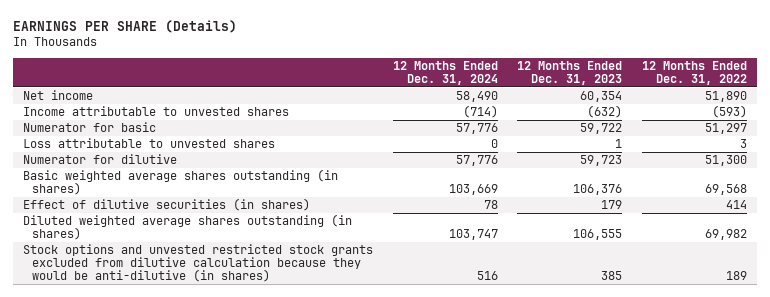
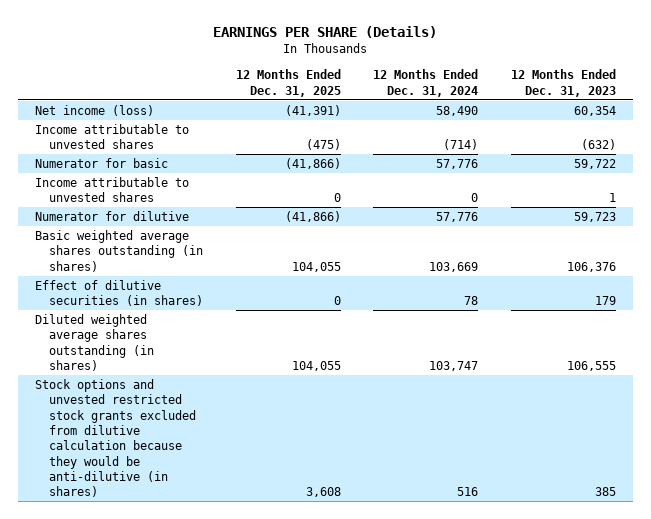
- | 12 Months Ended Dec. 31, 2024 | 12 Months Ended Dec. 31, 2023 | 12 Months Ended Dec. 31, 2022
+ | 12 Months Ended Dec. 31, 2025 | 12 Months Ended Dec. 31, 2024 | 12 Months Ended Dec. 31, 2023
- Net income | 58,490 | 60,354 | 51,890
+ Net income (loss) | (41,391) | 58,490 | 60,354
- Loss attributable to unvested shares | 0 | 1 | 3
+ Income attributable to unvested shares | 0 | 0 | 1

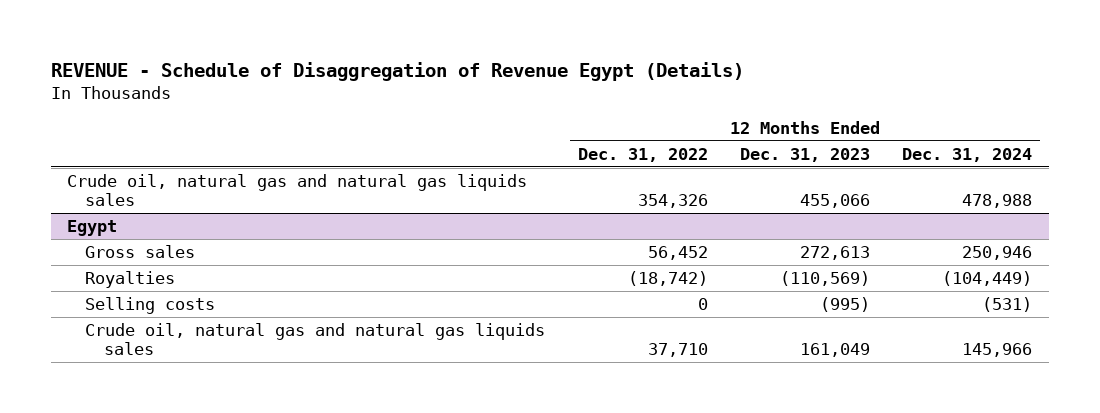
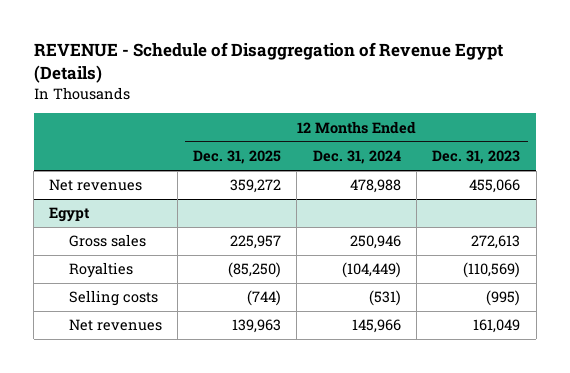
- | 12 Months Ended Dec. 31, 2022 | 12 Months Ended Dec. 31, 2023 | 12 Months Ended Dec. 31, 2024
+ | 12 Months Ended Dec. 31, 2025 | 12 Months Ended Dec. 31, 2024 | 12 Months Ended Dec. 31, 2023
- Crude oil, natural gas and natural gas liquids sales | 354,326 | 455,066 | 478,988
+ Net revenues | 359,272 | 478,988 | 455,066
@ Egypt
- Crude oil, natural gas and natural gas liquids sales | 37,710 | 161,049 | 145,966
+ Net revenues | 139,963 | 145,966 | 161,049

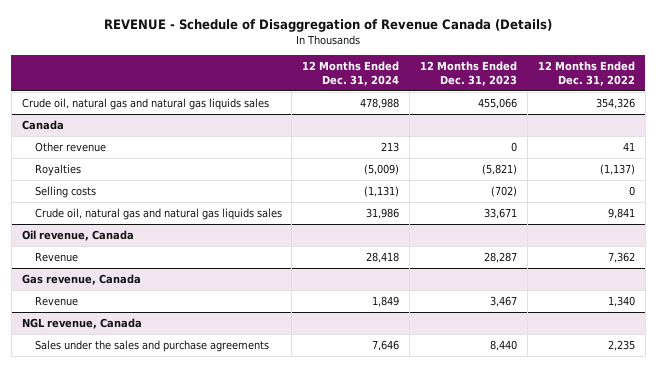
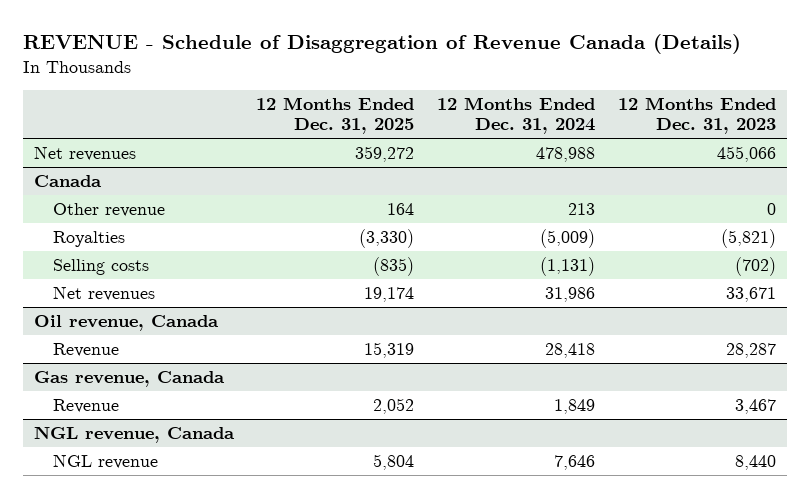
- | 12 Months Ended Dec. 31, 2024 | 12 Months Ended Dec. 31, 2023 | 12 Months Ended Dec. 31, 2022
+ | 12 Months Ended Dec. 31, 2025 | 12 Months Ended Dec. 31, 2024 | 12 Months Ended Dec. 31, 2023
- Crude oil, natural gas and natural gas liquids sales | 478,988 | 455,066 | 354,326
+ Net revenues | 359,272 | 478,988 | 455,066
@ Canada
- Crude oil, natural gas and natural gas liquids sales | 31,986 | 33,671 | 9,841
+ Net revenues | 19,174 | 31,986 | 33,671
@ NGL revenue, Canada
- Sales under the sales and purchase agreements | 7,646 | 8,440 | 2,235
+ NGL revenue | 5,804 | 7,646 | 8,440

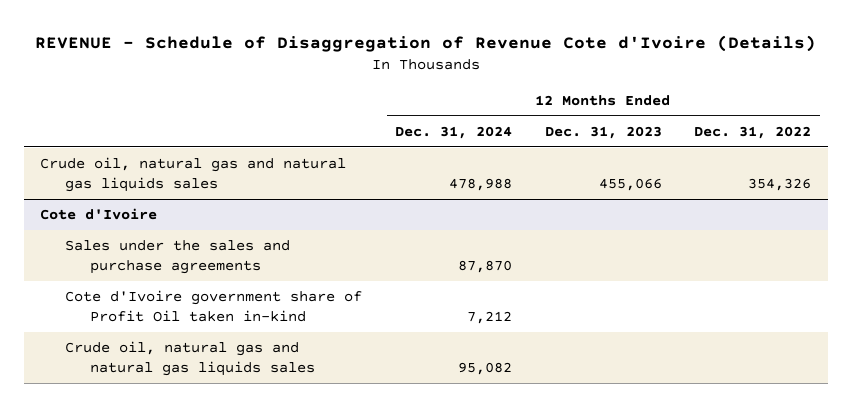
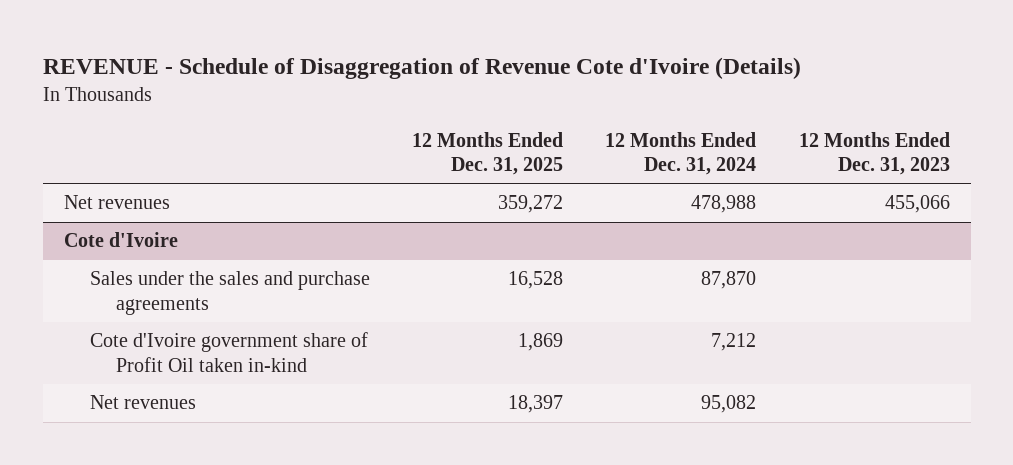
- | 12 Months Ended Dec. 31, 2024 | 12 Months Ended Dec. 31, 2023 | 12 Months Ended Dec. 31, 2022
+ | 12 Months Ended Dec. 31, 2025 | 12 Months Ended Dec. 31, 2024 | 12 Months Ended Dec. 31, 2023
- Crude oil, natural gas and natural gas liquids sales | 478,988 | 455,066 | 354,326
+ Net revenues | 359,272 | 478,988 | 455,066
@ Cote d'Ivoire
- Crude oil, natural gas and natural gas liquids sales | 95,082 | |
+ Net revenues | 18,397 | 95,082 |

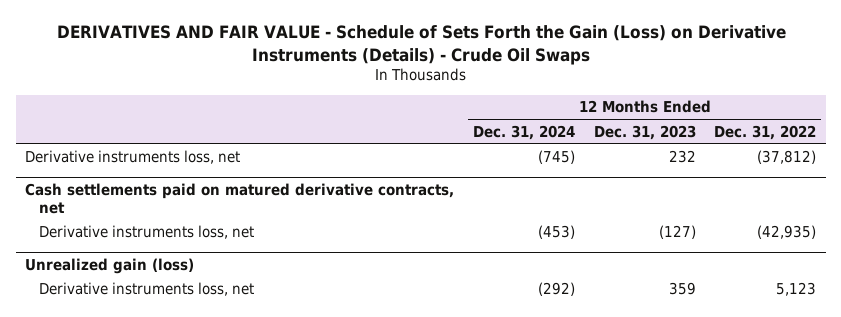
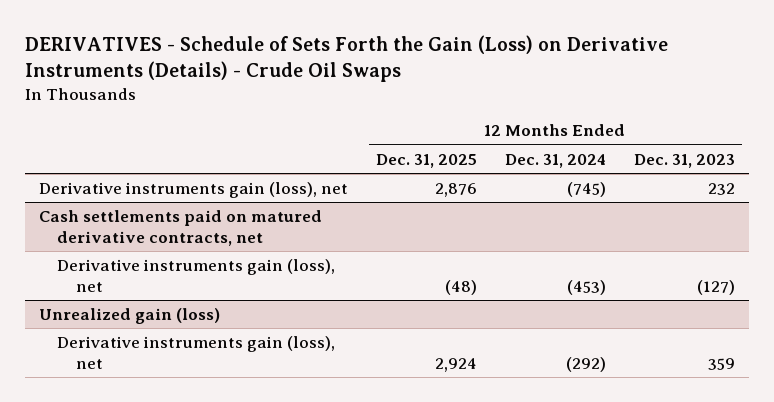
- DERIVATIVES AND FAIR VALUE - Schedule of Sets Forth the Gain (Loss) on Derivative Instruments (Details) - Crude Oil Swaps
+ DERIVATIVES - Schedule of Sets Forth the Gain (Loss) on Derivative Instruments (Details) - Crude Oil Swaps
- | 12 Months Ended Dec. 31, 2024 | 12 Months Ended Dec. 31, 2023 | 12 Months Ended Dec. 31, 2022
+ | 12 Months Ended Dec. 31, 2025 | 12 Months Ended Dec. 31, 2024 | 12 Months Ended Dec. 31, 2023
- Derivative instruments loss, net | (745) | 232 | (37,812)
+ Derivative instruments gain (loss), net | 2,876 | (745) | 232
@ Cash settlements paid on matured derivative contracts, net
- Derivative instruments loss, net | (453) | (127) | (42,935)
+ Derivative instruments gain (loss), net | (48) | (453) | (127)
@ Unrealized gain (loss)
- Derivative instruments loss, net | (292) | 359 | 5,123
+ Derivative instruments gain (loss), net | 2,924 | (292) | 359

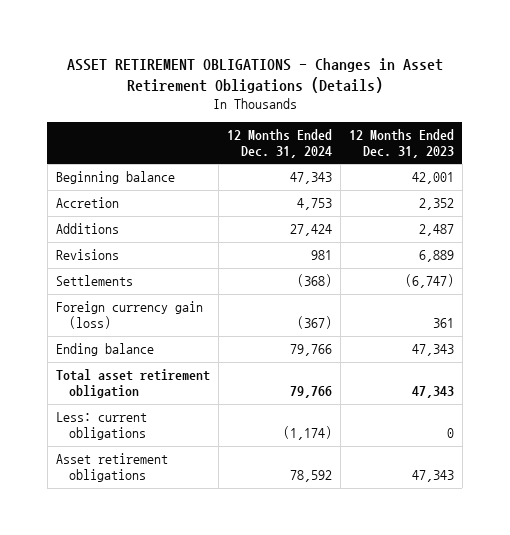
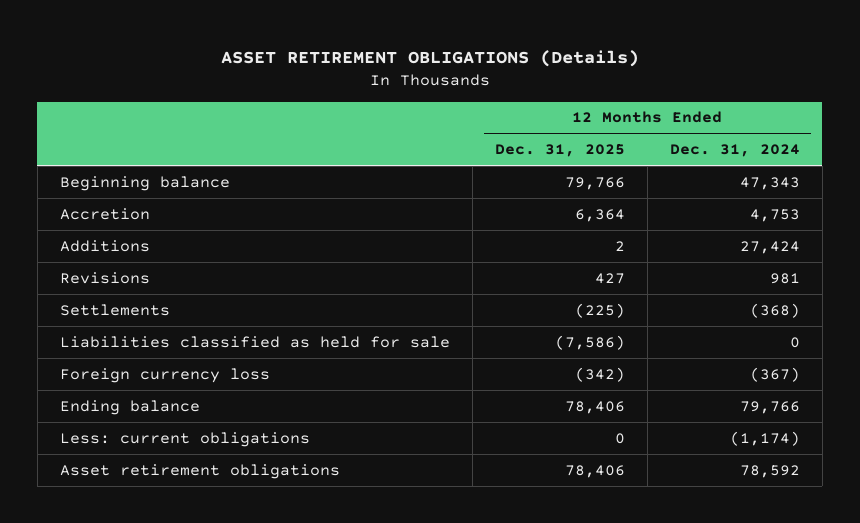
- ASSET RETIREMENT OBLIGATIONS - Changes in Asset Retirement Obligations (Details)
+ ASSET RETIREMENT OBLIGATIONS (Details)
- | 12 Months Ended Dec. 31, 2024 | 12 Months Ended Dec. 31, 2023
+ | 12 Months Ended Dec. 31, 2025 | 12 Months Ended Dec. 31, 2024
- Foreign currency gain (loss) | (367) | 361
+ Liabilities classified as held for sale | (7,586) | 0
+ Foreign currency loss | (342) | (367)
- Total asset retirement obligation | 79,766 | 47,343

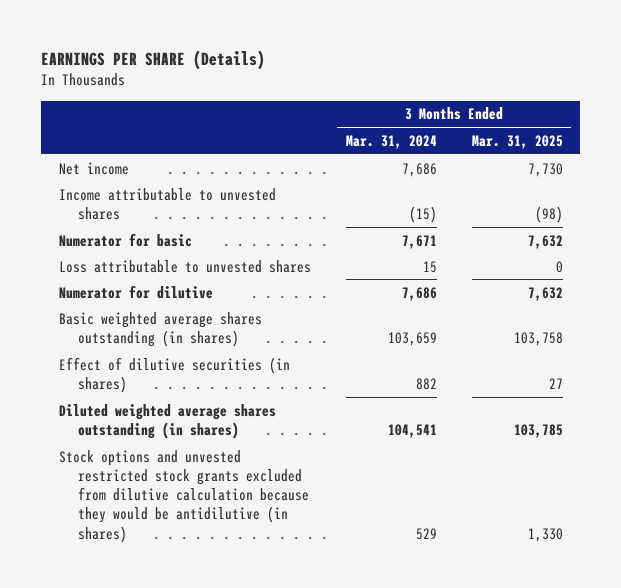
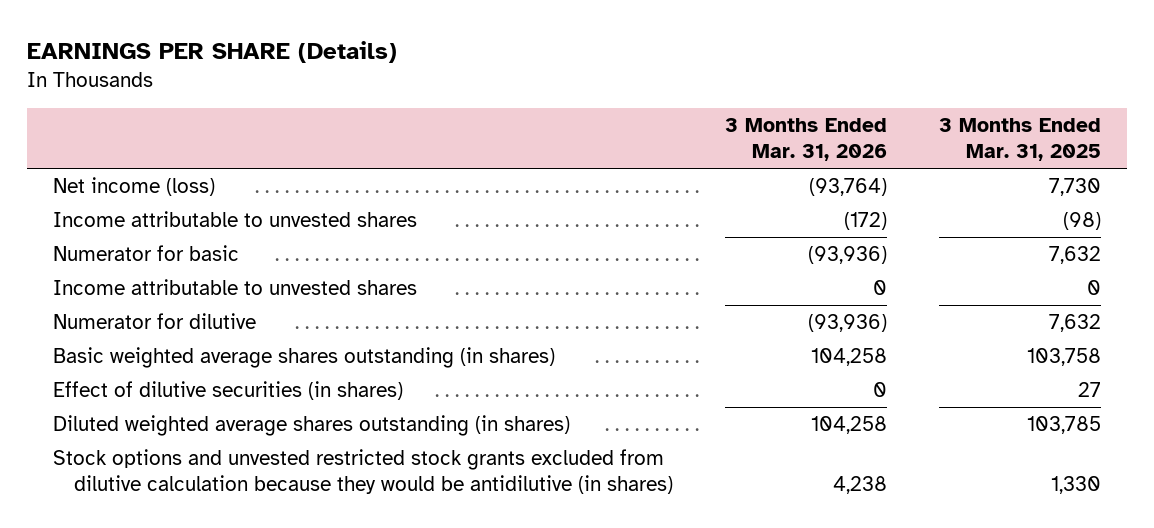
- | 3 Months Ended Mar. 31, 2024 | 3 Months Ended Mar. 31, 2025
+ | 3 Months Ended Mar. 31, 2026 | 3 Months Ended Mar. 31, 2025
- Net income | 7,686 | 7,730
+ Net income (loss) | (93,764) | 7,730
- Loss attributable to unvested shares | 15 | 0
+ Income attributable to unvested shares | 0 | 0

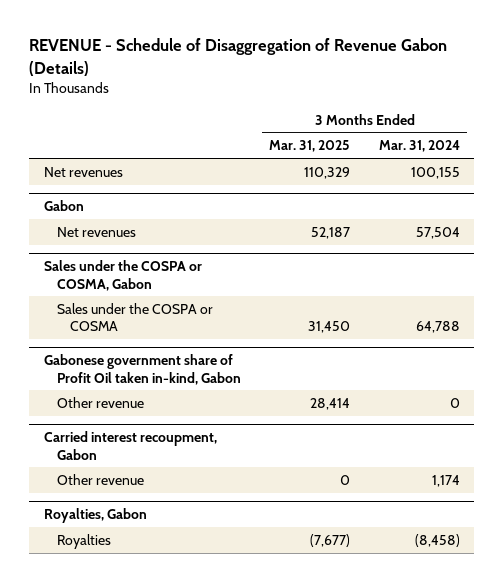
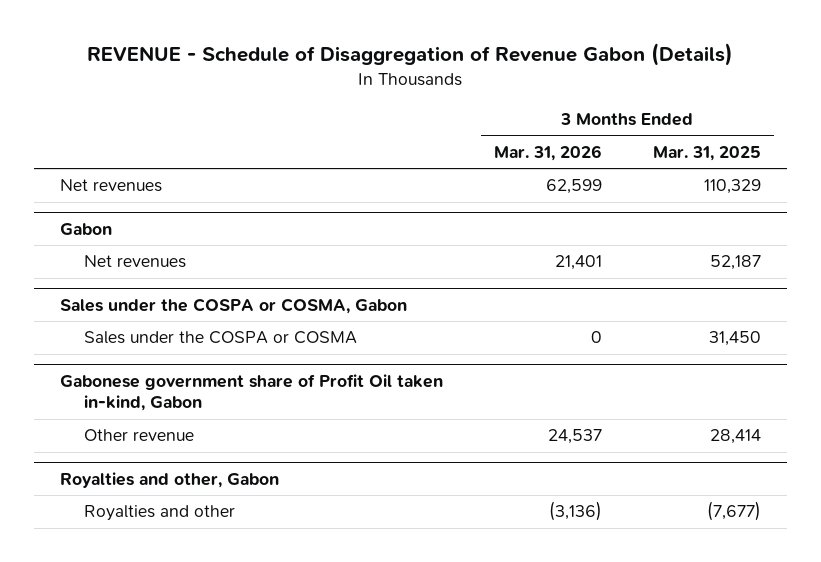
- | 3 Months Ended Mar. 31, 2025 | 3 Months Ended Mar. 31, 2024
+ | 3 Months Ended Mar. 31, 2026 | 3 Months Ended Mar. 31, 2025
- Carried interest recoupment, Gabon
- Other revenue | 0 | 1,174
- Royalties, Gabon
- Royalties | (7,677) | (8,458)
+ Royalties and other, Gabon
+ Royalties and other | (3,136) | (7,677)

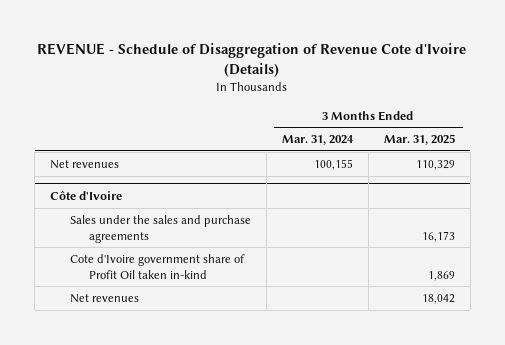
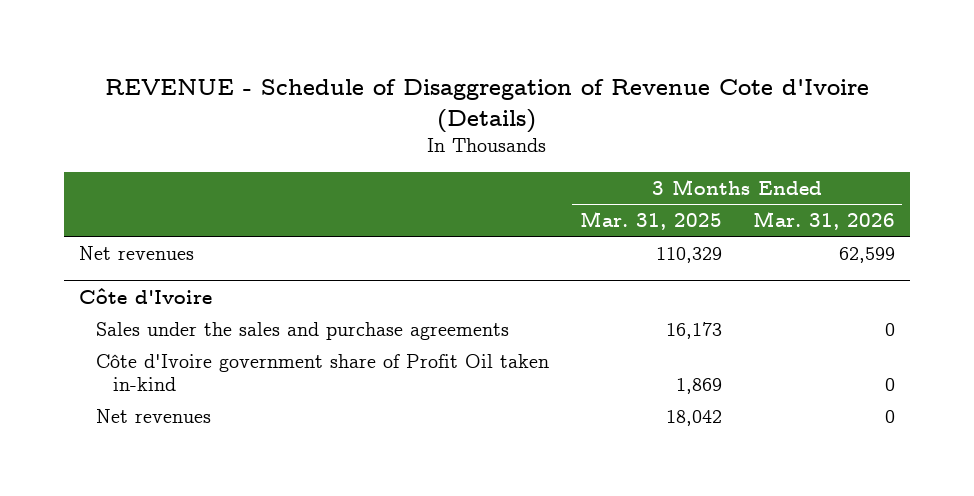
- | 3 Months Ended Mar. 31, 2024 | 3 Months Ended Mar. 31, 2025
+ | 3 Months Ended Mar. 31, 2025 | 3 Months Ended Mar. 31, 2026
@ Côte d'Ivoire
- Cote d'Ivoire government share of Profit Oil taken in-kind | | 1,869
+ Côte d'Ivoire government share of Profit Oil taken in-kind | 1,869 | 0

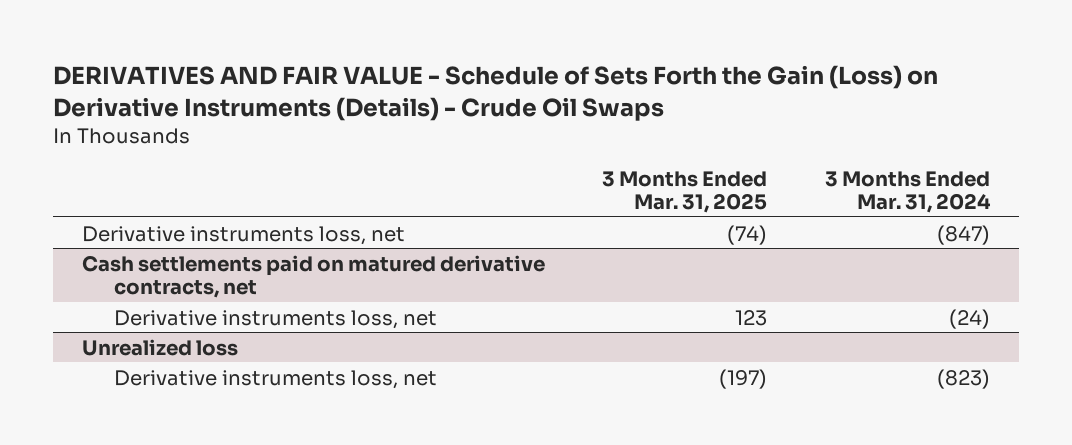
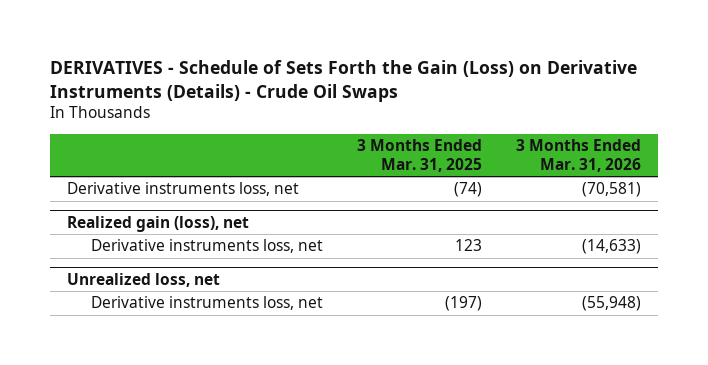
- DERIVATIVES AND FAIR VALUE - Schedule of Sets Forth the Gain (Loss) on Derivative Instruments (Details) - Crude Oil Swaps
+ DERIVATIVES - Schedule of Sets Forth the Gain (Loss) on Derivative Instruments (Details) - Crude Oil Swaps
- | 3 Months Ended Mar. 31, 2025 | 3 Months Ended Mar. 31, 2024
+ | 3 Months Ended Mar. 31, 2025 | 3 Months Ended Mar. 31, 2026
- Cash settlements paid on matured derivative contracts, net
+ Realized gain (loss), net
- Unrealized loss
+ Unrealized loss, net

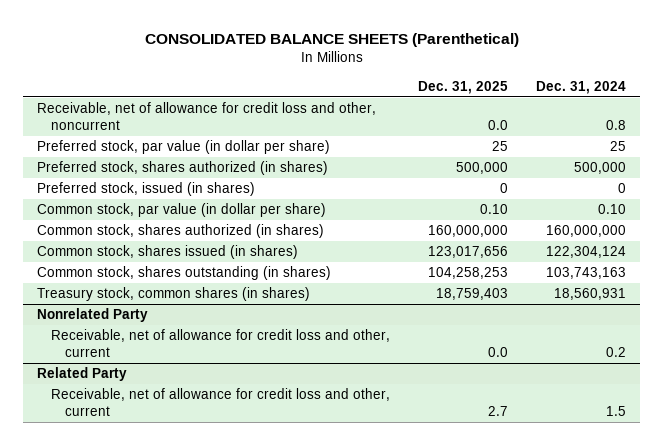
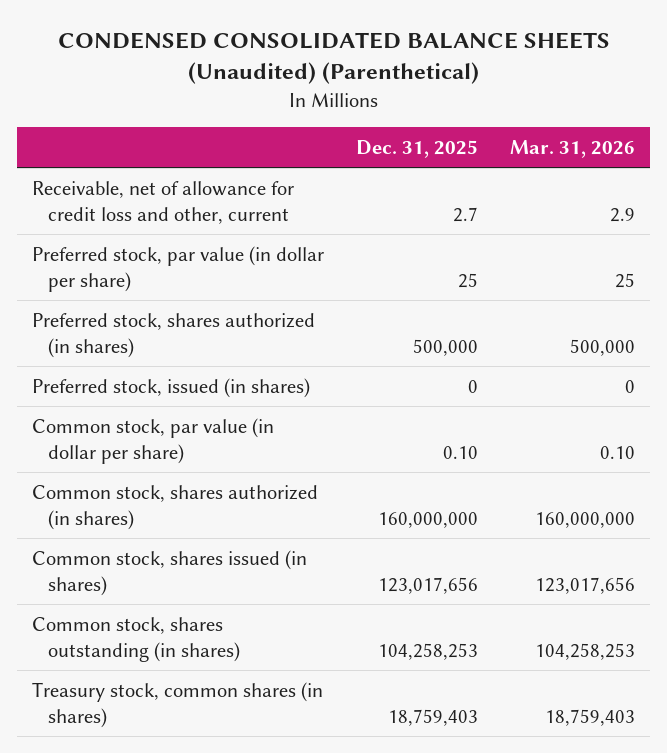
- CONSOLIDATED BALANCE SHEETS (Parenthetical)
+ CONDENSED CONSOLIDATED BALANCE SHEETS (Unaudited) (Parenthetical)
- | Dec. 31, 2025 | Dec. 31, 2024
+ | Dec. 31, 2025 | Mar. 31, 2026
- Receivable, net of allowance for credit loss and other, noncurrent | 0.0 | 0.8
+ Receivable, net of allowance for credit loss and other, current | 2.7 | 2.9
- Nonrelated Party
- Receivable, net of allowance for credit loss and other, current | 0.0 | 0.2
- Related Party
- Receivable, net of allowance for credit loss and other, current | 2.7 | 1.5

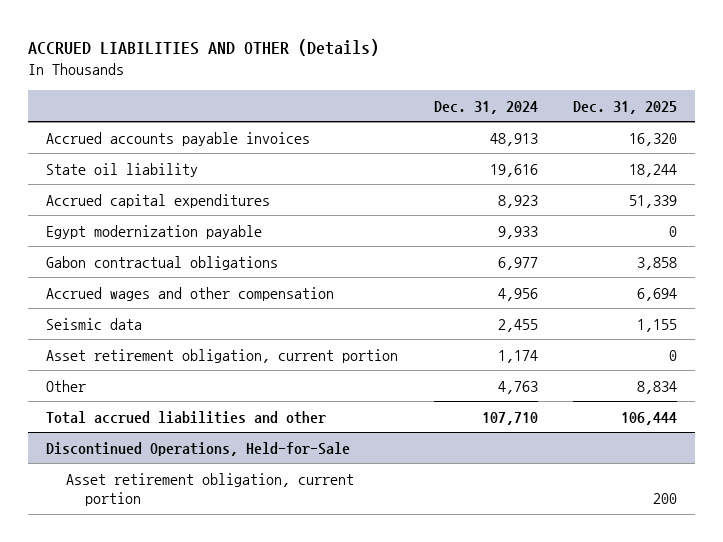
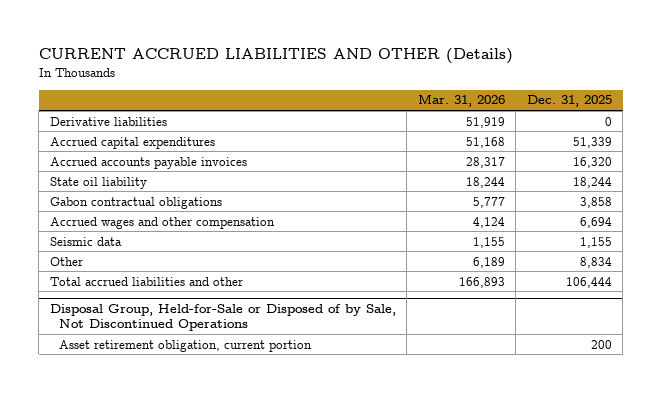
- ACCRUED LIABILITIES AND OTHER (Details)
+ CURRENT ACCRUED LIABILITIES AND OTHER (Details)
- | Dec. 31, 2024 | Dec. 31, 2025
+ | Mar. 31, 2026 | Dec. 31, 2025
+ Derivative liabilities | 51,919 | 0
moved up: Accrued capital expenditures | 51,168 | 51,339
- Egypt modernization payable | 9,933 | 0
- Asset retirement obligation, current portion | 1,174 | 0
- Discontinued Operations, Held-for-Sale
+ Disposal Group, Held-for-Sale or Disposed of by Sale, Not Discontinued Operations

